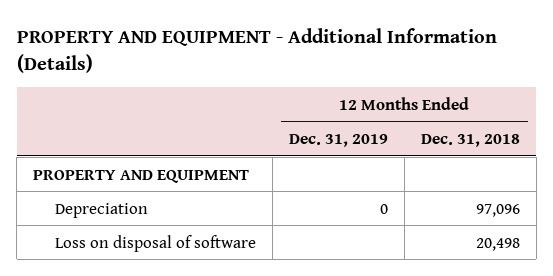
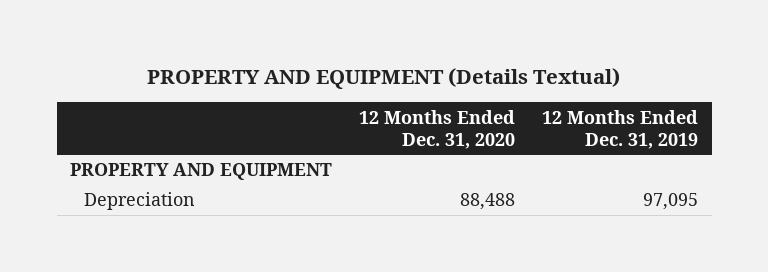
- PROPERTY AND EQUIPMENT - Additional Information (Details)
+ PROPERTY AND EQUIPMENT (Details Textual)
- | 12 Months Ended Dec. 31, 2019 | 12 Months Ended Dec. 31, 2018
+ | 12 Months Ended Dec. 31, 2020 | 12 Months Ended Dec. 31, 2019
- Depreciation | 0 | 97,096
- Loss on disposal of software | | 20,498
+ Depreciation | 88,488 | 97,095

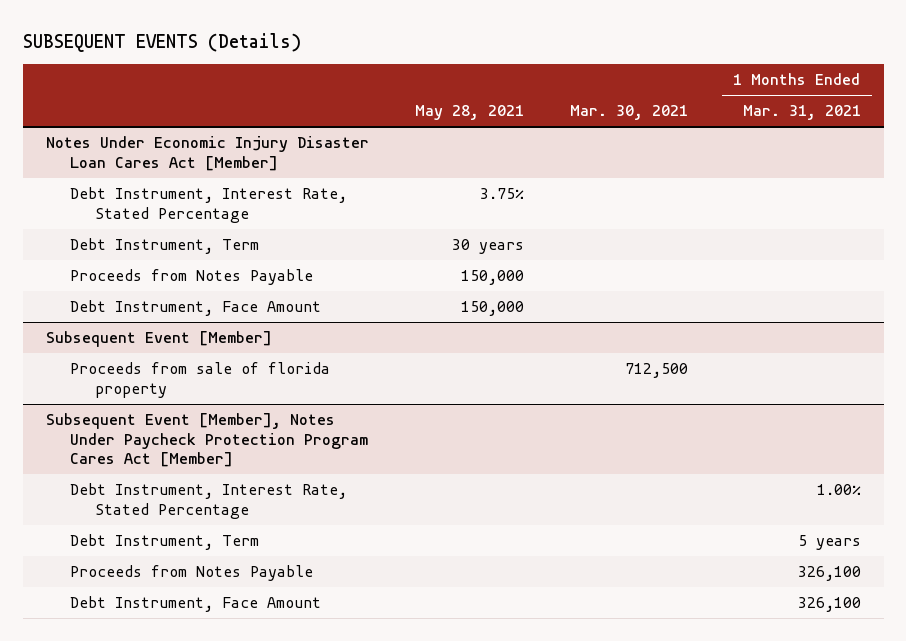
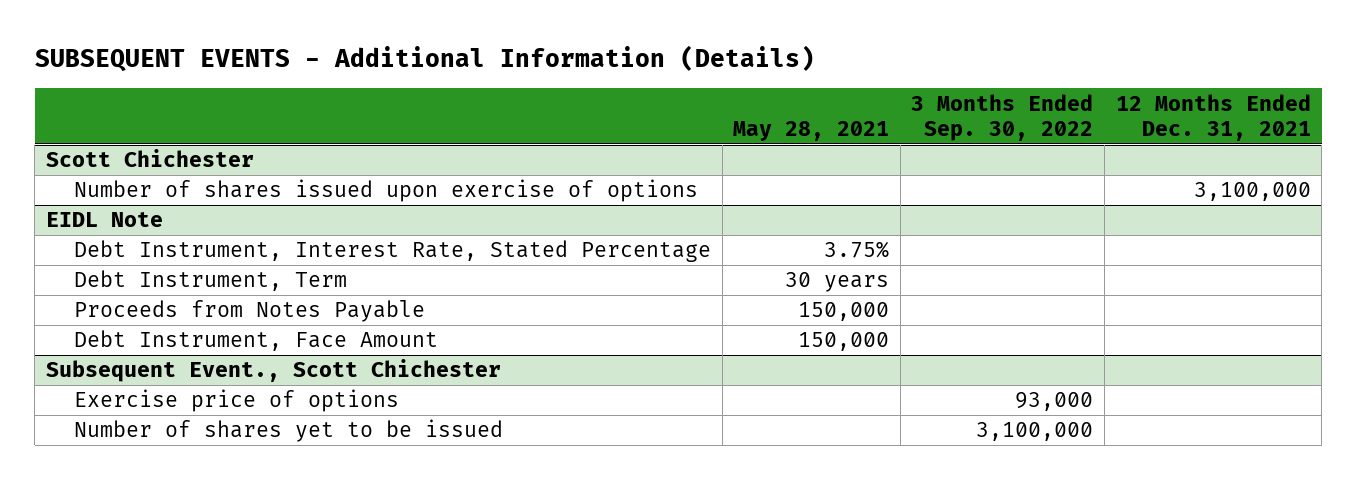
- SUBSEQUENT EVENTS (Details)
+ SUBSEQUENT EVENTS - Additional Information (Details)
- | May 28, 2021 | Mar. 30, 2021 | 1 Months Ended Mar. 31, 2021
+ | May 28, 2021 | 3 Months Ended Sep. 30, 2022 | 12 Months Ended Dec. 31, 2021
- Notes Under Economic Injury Disaster Loan Cares Act [Member]
+ Scott Chichester
+ Number of shares issued upon exercise of options | | | 3,100,000
+ EIDL Note
- Subsequent Event [Member]
- Proceeds from sale of florida property | | 712,500 |
- Subsequent Event [Member], Notes Under Paycheck Protection Program Cares Act [Member]
- Debt Instrument, Interest Rate, Stated Percentage | | | 1.00%
- Debt Instrument, Term | | | 5 years
- Proceeds from Notes Payable | | | 326,100
- Debt Instrument, Face Amount | | | 326,100
+ Subsequent Event., Scott Chichester
+ Exercise price of options | | 93,000 |
+ Number of shares yet to be issued | | 3,100,000 |

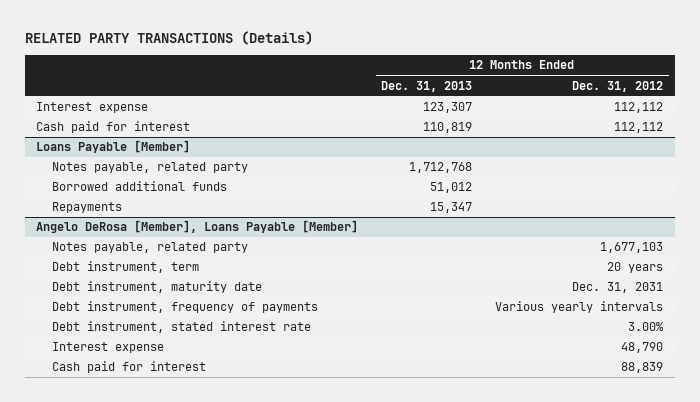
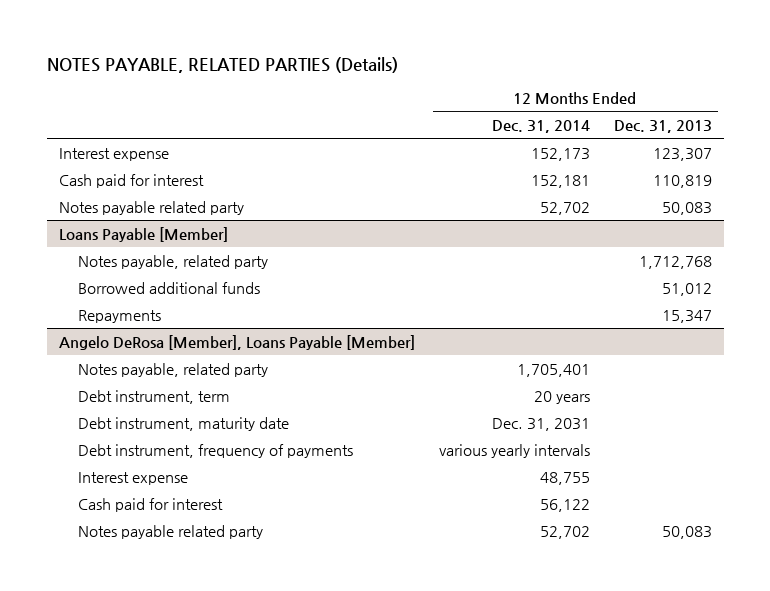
- RELATED PARTY TRANSACTIONS (Details)
+ NOTES PAYABLE, RELATED PARTIES (Details)
- | 12 Months Ended Dec. 31, 2013 | 12 Months Ended Dec. 31, 2012
+ | 12 Months Ended Dec. 31, 2014 | 12 Months Ended Dec. 31, 2013
+ Notes payable related party | 52,702 | 50,083
@ Angelo DeRosa [Member], Loans Payable [Member]
- Debt instrument, stated interest rate | | 3.00%
+ Notes payable related party | 52,702 | 50,083

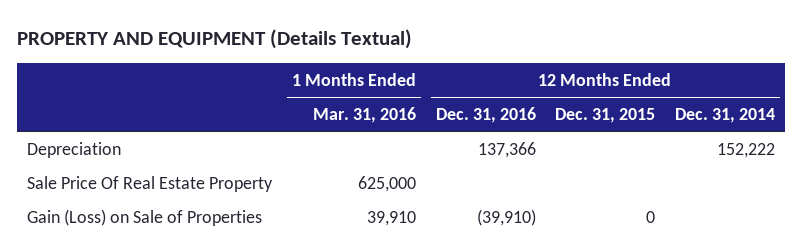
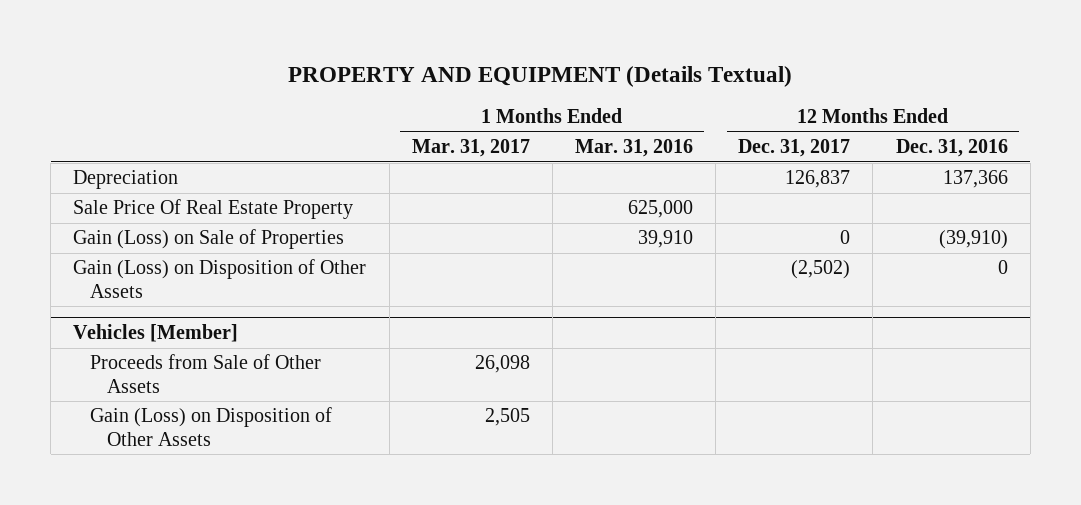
- | 1 Months Ended Mar. 31, 2016 | 12 Months Ended Dec. 31, 2016 | 12 Months Ended Dec. 31, 2015 | 12 Months Ended Dec. 31, 2014
+ | 1 Months Ended Mar. 31, 2017 | 1 Months Ended Mar. 31, 2016 | 12 Months Ended Dec. 31, 2017 | 12 Months Ended Dec. 31, 2016
+ Gain (Loss) on Disposition of Other Assets | | | (2,502) | 0
+ Vehicles [Member]
+ Proceeds from Sale of Other Assets | 26,098 | | |
+ Gain (Loss) on Disposition of Other Assets | 2,505 | | |

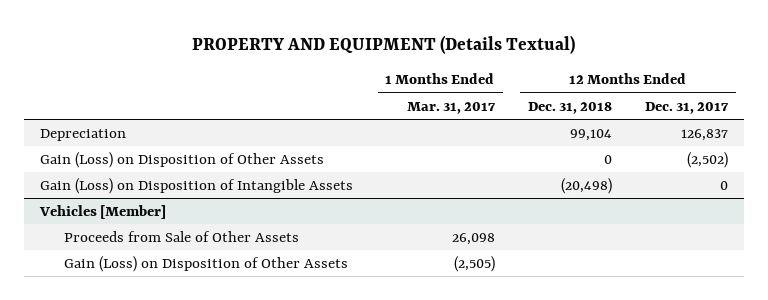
- | 1 Months Ended Mar. 31, 2017 | 1 Months Ended Mar. 31, 2016 | 12 Months Ended Dec. 31, 2017 | 12 Months Ended Dec. 31, 2016
+ | 1 Months Ended Mar. 31, 2017 | 12 Months Ended Dec. 31, 2018 | 12 Months Ended Dec. 31, 2017
- Sale Price Of Real Estate Property | | 625,000 | |
- Gain (Loss) on Sale of Properties | | 39,910 | 0 | (39,910)
+ Gain (Loss) on Disposition of Intangible Assets | | (20,498) | 0
@ Vehicles [Member]
- Gain (Loss) on Disposition of Other Assets | 2,505 | | |
+ Gain (Loss) on Disposition of Other Assets | (2,505) | |

